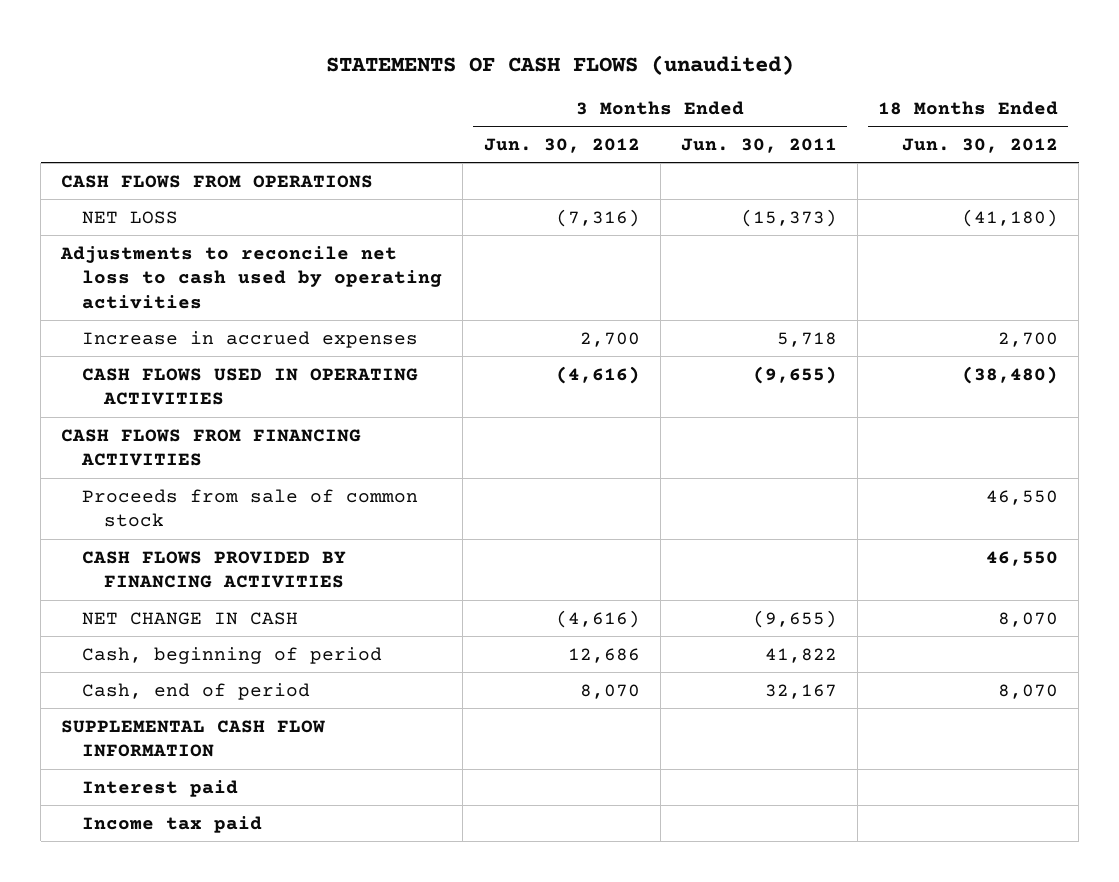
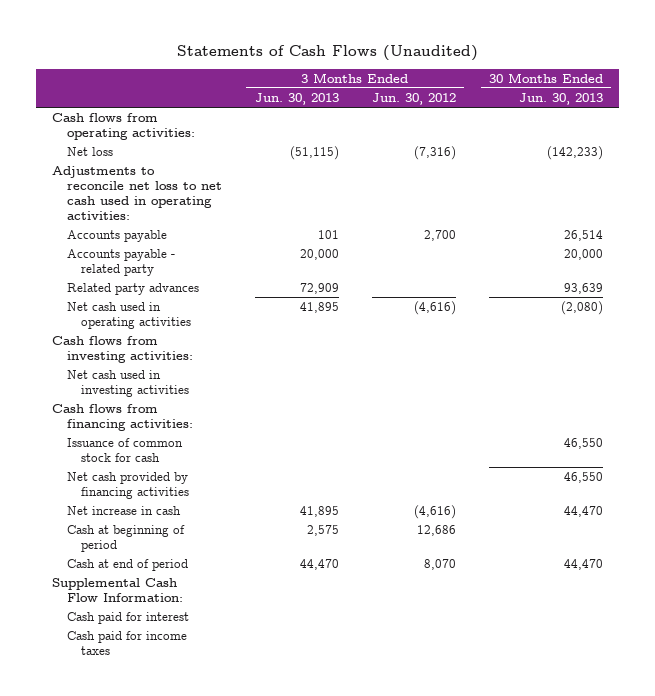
- STATEMENTS OF CASH FLOWS (unaudited)
+ Statements of Cash Flows (Unaudited)
- | 3 Months Ended Jun. 30, 2012 | 3 Months Ended Jun. 30, 2011 | 18 Months Ended Jun. 30, 2012
+ | 3 Months Ended Jun. 30, 2013 | 3 Months Ended Jun. 30, 2012 | 30 Months Ended Jun. 30, 2013
- CASH FLOWS FROM OPERATIONS
- NET LOSS | (7,316) | (15,373) | (41,180)
- Adjustments to reconcile net loss to cash used by operating activities
- Increase in accrued expenses | 2,700 | 5,718 | 2,700
- CASH FLOWS USED IN OPERATING ACTIVITIES | (4,616) | (9,655) | (38,480)
- CASH FLOWS FROM FINANCING ACTIVITIES
- Proceeds from sale of common stock | | | 46,550
- CASH FLOWS PROVIDED BY FINANCING ACTIVITIES | | | 46,550
- NET CHANGE IN CASH | (4,616) | (9,655) | 8,070
- Cash, beginning of period | 12,686 | 41,822 |
- Cash, end of period | 8,070 | 32,167 | 8,070
- SUPPLEMENTAL CASH FLOW INFORMATION
- Interest paid
- Income tax paid
+ Cash flows from operating activities:
+ Net loss | (51,115) | (7,316) | (142,233)
+ Adjustments to reconcile net loss to net cash used in operating activities:
+ Accounts payable | 101 | 2,700 | 26,514
+ Accounts payable - related party | 20,000 | | 20,000
+ Related party advances | 72,909 | | 93,639
+ Net cash used in operating activities | 41,895 | (4,616) | (2,080)
+ Cash flows from investing activities:
+ Net cash used in investing activities
+ Cash flows from financing activities:
+ Issuance of common stock for cash | | | 46,550
+ Net cash provided by financing activities | | | 46,550
+ Net increase in cash | 41,895 | (4,616) | 44,470
+ Cash at beginning of period | 2,575 | 12,686 |
+ Cash at end of period | 44,470 | 8,070 | 44,470
+ Supplemental Cash Flow Information:
+ Cash paid for interest
+ Cash paid for income taxes

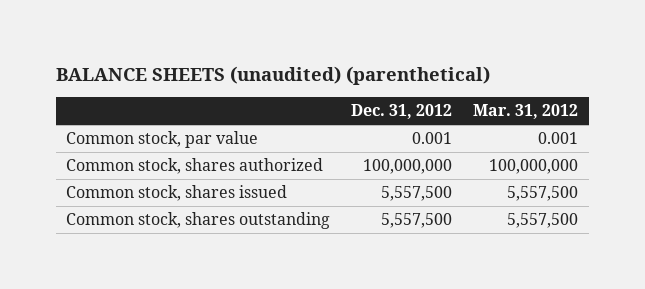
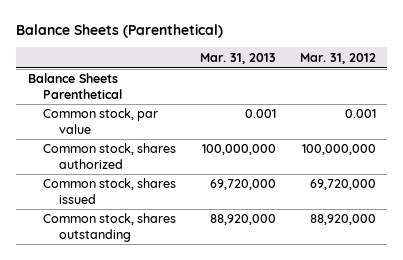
- BALANCE SHEETS (unaudited) (parenthetical)
+ Balance Sheets (Parenthetical)
- | Dec. 31, 2012 | Mar. 31, 2012
+ | Mar. 31, 2013 | Mar. 31, 2012
+ Balance Sheets Parenthetical
- Common stock, shares issued | 5,557,500 | 5,557,500
- Common stock, shares outstanding | 5,557,500 | 5,557,500
+ Common stock, shares issued | 69,720,000 | 69,720,000
+ Common stock, shares outstanding | 88,920,000 | 88,920,000

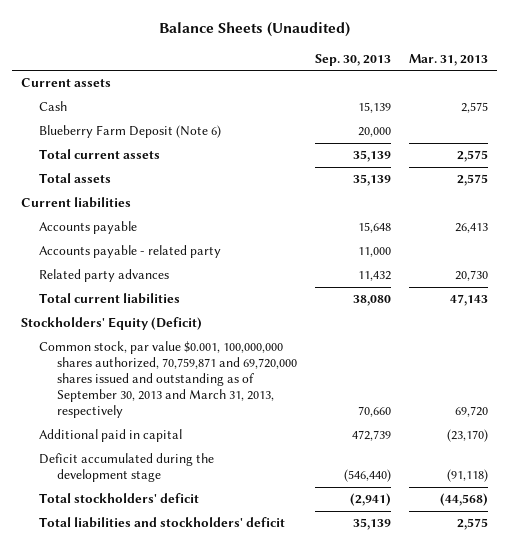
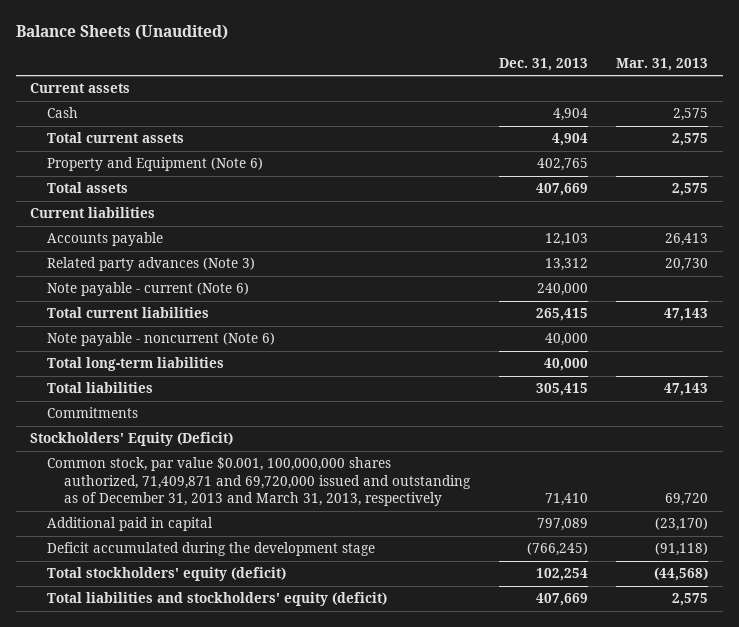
- | Sep. 30, 2013 | Mar. 31, 2013
+ | Dec. 31, 2013 | Mar. 31, 2013
- Blueberry Farm Deposit (Note 6) | 20,000 |
+ Property and Equipment (Note 6) | 402,765 |
- Accounts payable - related party | 11,000 |
- Related party advances | 11,432 | 20,730
+ Related party advances (Note 3) | 13,312 | 20,730
+ Note payable - current (Note 6) | 240,000 |
+ Note payable - noncurrent (Note 6) | 40,000 |
+ Total long-term liabilities | 40,000 |
+ Total liabilities | 305,415 | 47,143
+ Commitments
- Common stock, par value $0.001, 100,000,000 shares authorized, 70,759,871 and 69,720,000 shares issued and outstanding as of September 30, 2013 and March 31, 2013, respectively | 70,660 | 69,720
+ Common stock, par value $0.001, 100,000,000 shares authorized, 71,409,871 and 69,720,000 issued and outstanding as of December 31, 2013 and March 31, 2013, respectively | 71,410 | 69,720
- Total stockholders' deficit | (2,941) | (44,568)
- Total liabilities and stockholders' deficit | 35,139 | 2,575
+ Total stockholders' equity (deficit) | 102,254 | (44,568)
+ Total liabilities and stockholders' equity (deficit) | 407,669 | 2,575

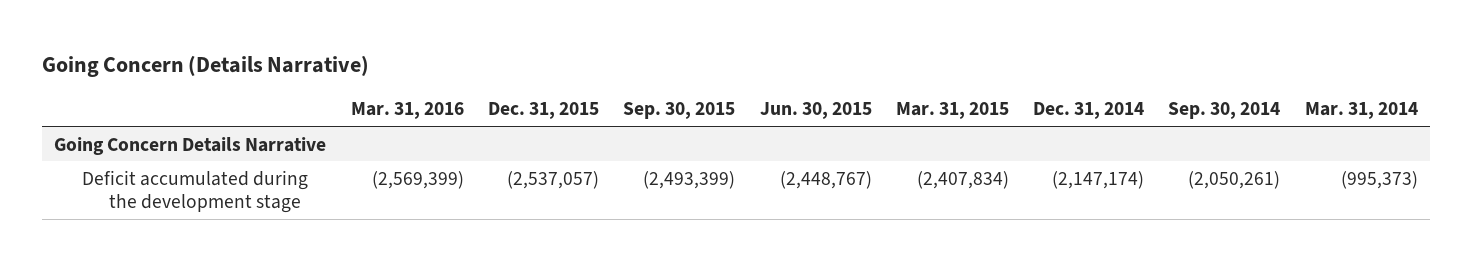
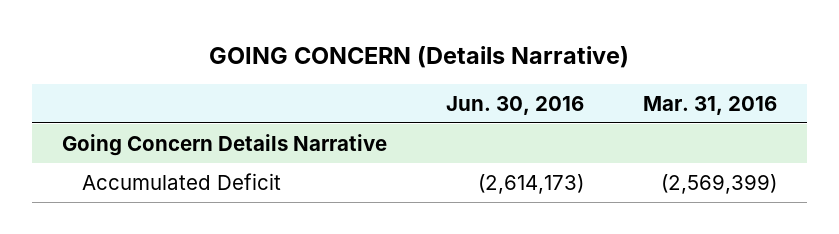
- Going Concern (Details Narrative)
+ GOING CONCERN (Details Narrative)
- | Mar. 31, 2016 | Dec. 31, 2015 | Sep. 30, 2015 | Jun. 30, 2015 | Mar. 31, 2015 | Dec. 31, 2014 | Sep. 30, 2014 | Mar. 31, 2014
+ | Jun. 30, 2016 | Mar. 31, 2016
- Deficit accumulated during the development stage | (2,569,399) | (2,537,057) | (2,493,399) | (2,448,767) | (2,407,834) | (2,147,174) | (2,050,261) | (995,373)
+ Accumulated Deficit | (2,614,173) | (2,569,399)

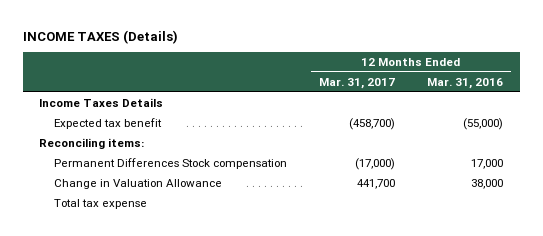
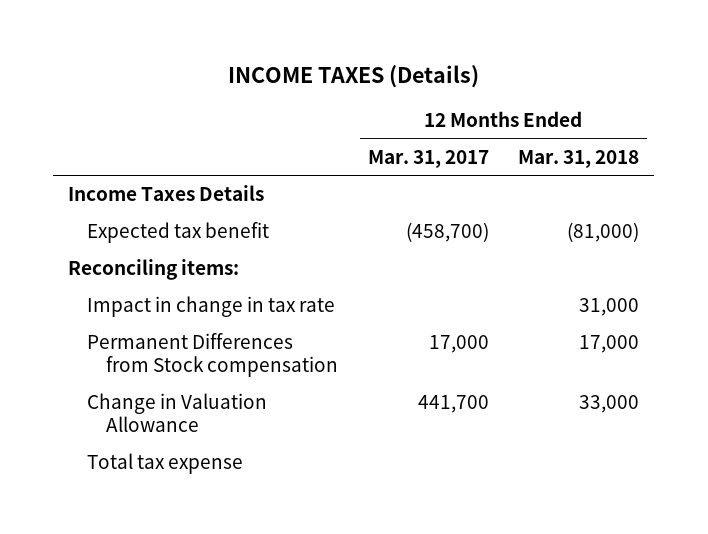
- | 12 Months Ended Mar. 31, 2017 | 12 Months Ended Mar. 31, 2016
+ | 12 Months Ended Mar. 31, 2017 | 12 Months Ended Mar. 31, 2018
- Permanent Differences Stock compensation | (17,000) | 17,000
+ Impact in change in tax rate | | 31,000
+ Permanent Differences from Stock compensation | 17,000 | 17,000

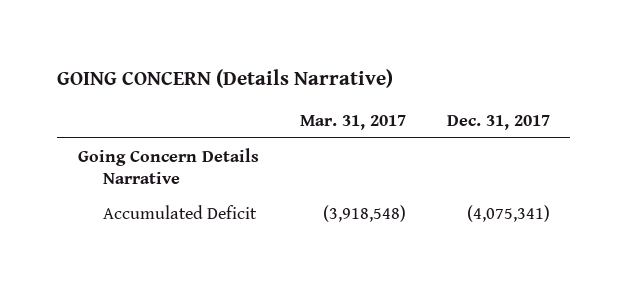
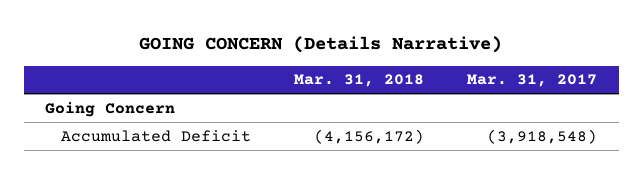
- | Mar. 31, 2017 | Dec. 31, 2017
+ | Mar. 31, 2018 | Mar. 31, 2017
- Going Concern Details Narrative
+ Going Concern

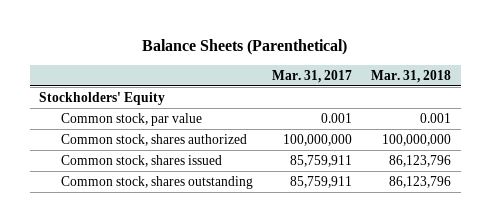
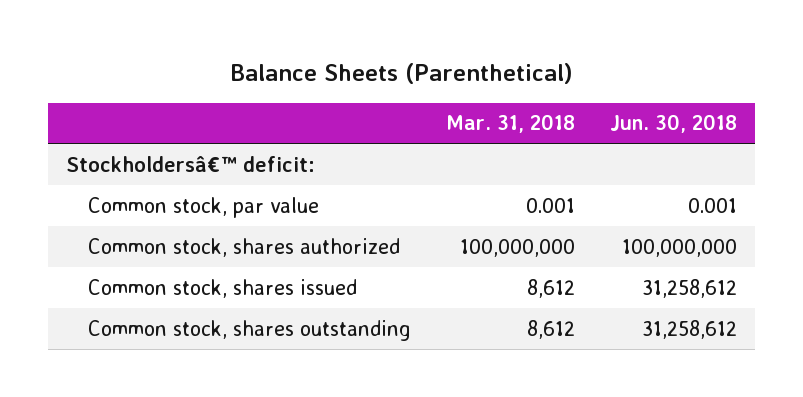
- | Mar. 31, 2017 | Mar. 31, 2018
+ | Mar. 31, 2018 | Jun. 30, 2018
- Stockholders' Equity
+ Stockholdersâ€™ deficit:
- Common stock, shares issued | 85,759,911 | 86,123,796
- Common stock, shares outstanding | 85,759,911 | 86,123,796
+ Common stock, shares issued | 8,612 | 31,258,612
+ Common stock, shares outstanding | 8,612 | 31,258,612

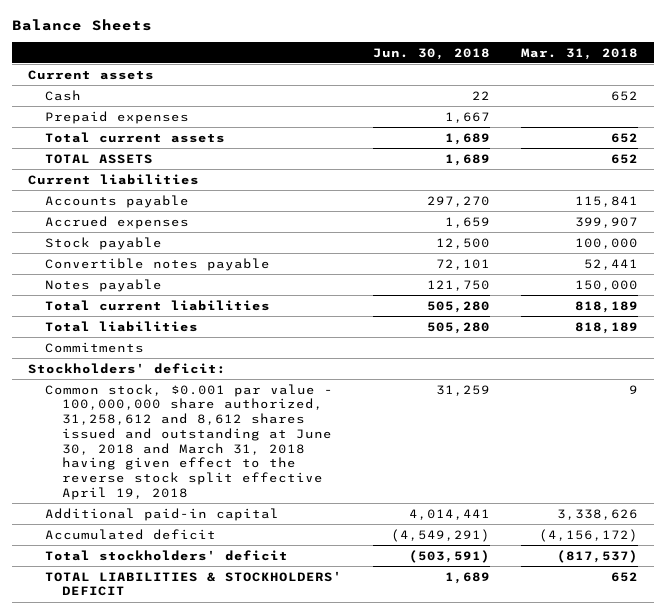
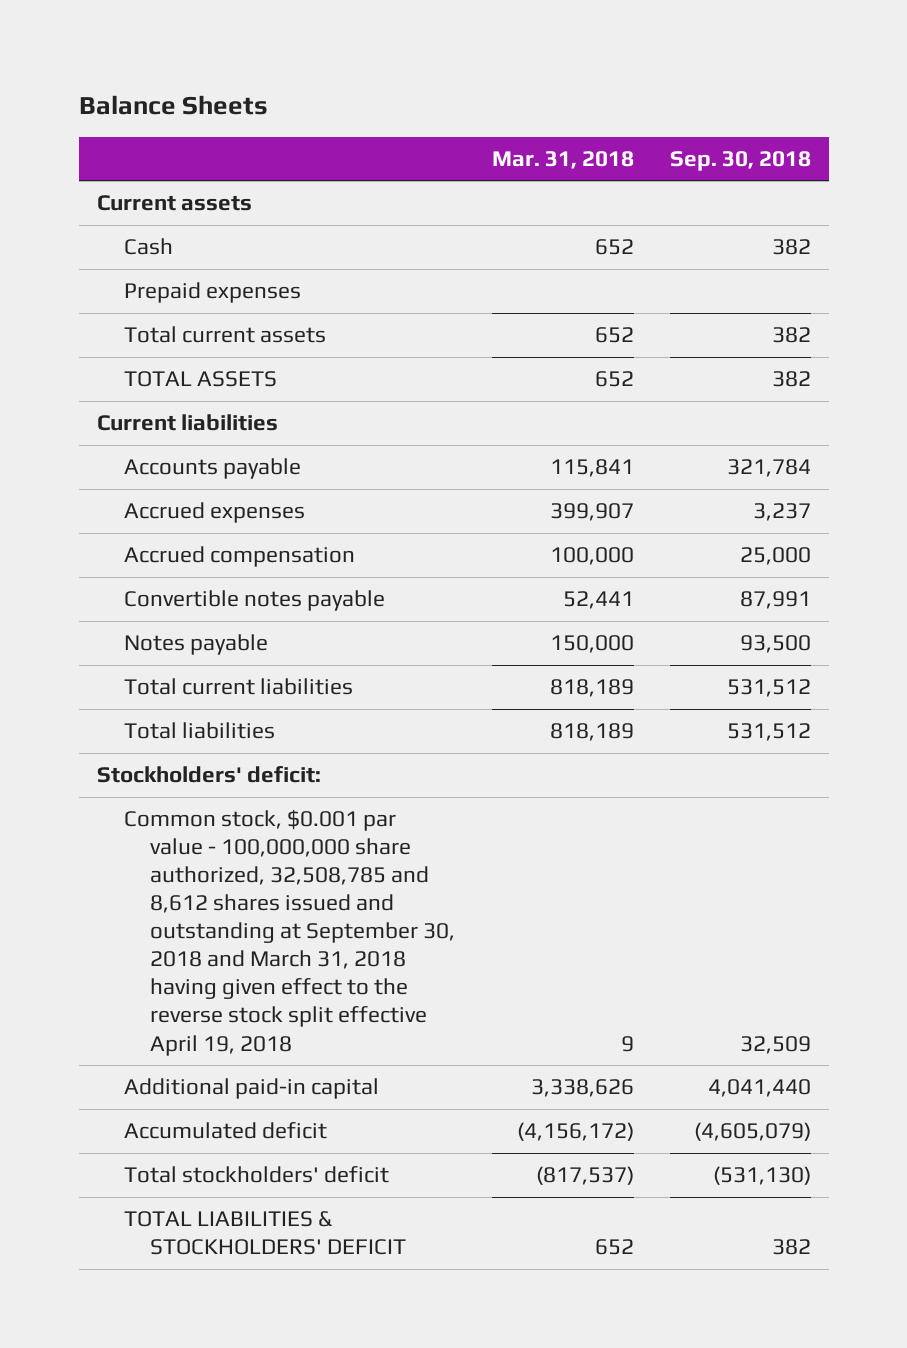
- | Jun. 30, 2018 | Mar. 31, 2018
+ | Mar. 31, 2018 | Sep. 30, 2018
- Stock payable | 12,500 | 100,000
+ Accrued compensation | 100,000 | 25,000
- Commitments
- Common stock, $0.001 par value - 100,000,000 share authorized, 31,258,612 and 8,612 shares issued and outstanding at June 30, 2018 and March 31, 2018 having given effect to the reverse stock split effective April 19, 2018 | 31,259 | 9
+ Common stock, $0.001 par value - 100,000,000 share authorized, 32,508,785 and 8,612 shares issued and outstanding at September 30, 2018 and March 31, 2018 having given effect to the reverse stock split effective April 19, 2018 | 9 | 32,509

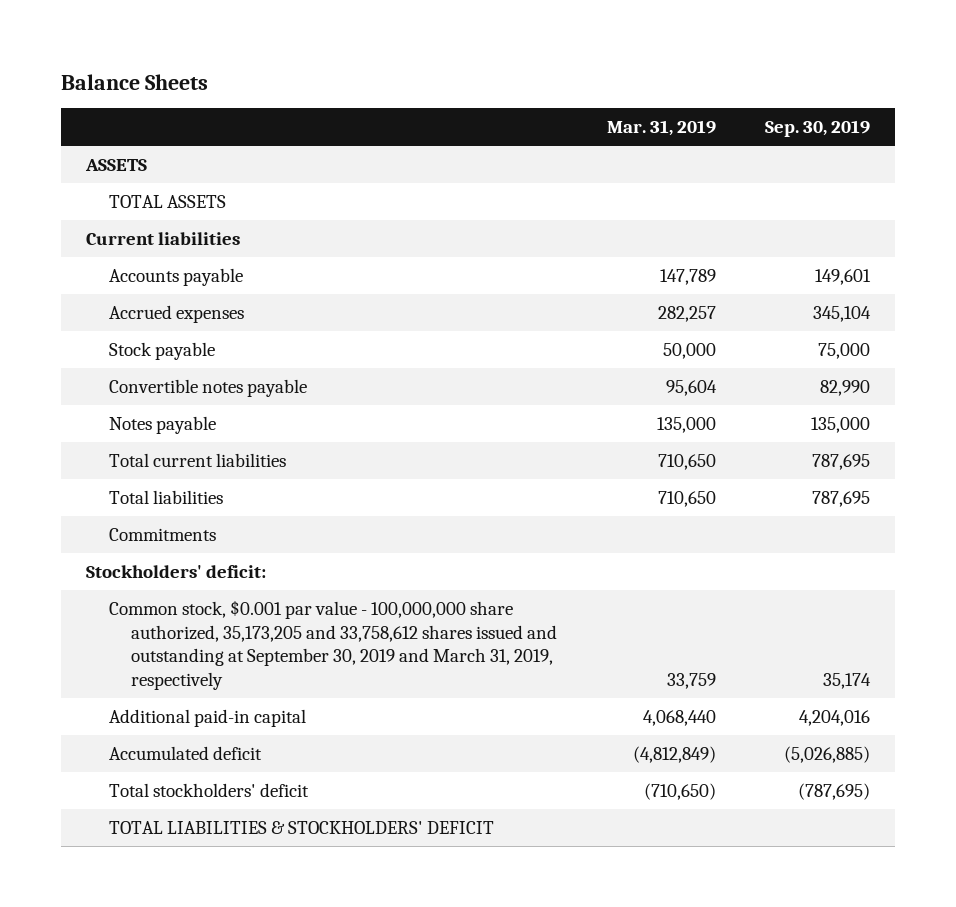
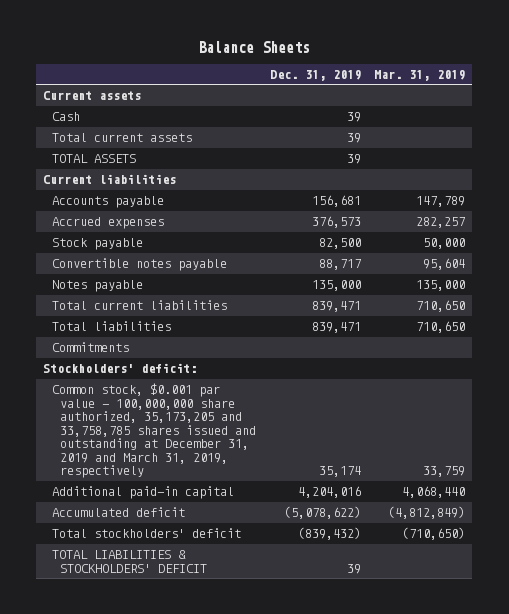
- | Mar. 31, 2019 | Sep. 30, 2019
+ | Dec. 31, 2019 | Mar. 31, 2019
- ASSETS
+ Current assets
+ Cash | 39 |
+ Total current assets | 39 |
- Common stock, $0.001 par value - 100,000,000 share authorized, 35,173,205 and 33,758,612 shares issued and outstanding at September 30, 2019 and March 31, 2019, respectively | 33,759 | 35,174
+ Common stock, $0.001 par value - 100,000,000 share authorized, 35,173,205 and 33,758,785 shares issued and outstanding at December 31, 2019 and March 31, 2019, respectively | 35,174 | 33,759

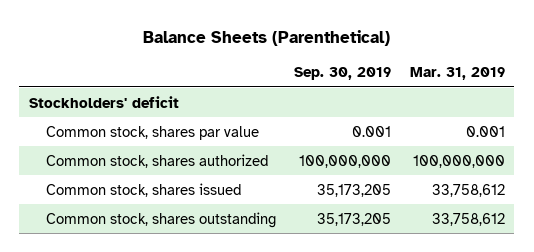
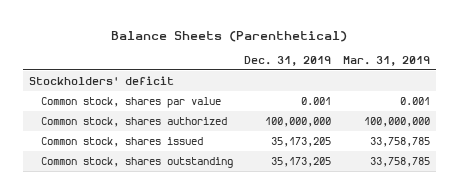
- | Sep. 30, 2019 | Mar. 31, 2019
+ | Dec. 31, 2019 | Mar. 31, 2019
- Common stock, shares issued | 35,173,205 | 33,758,612
- Common stock, shares outstanding | 35,173,205 | 33,758,612
+ Common stock, shares issued | 35,173,205 | 33,758,785
+ Common stock, shares outstanding | 35,173,205 | 33,758,785

